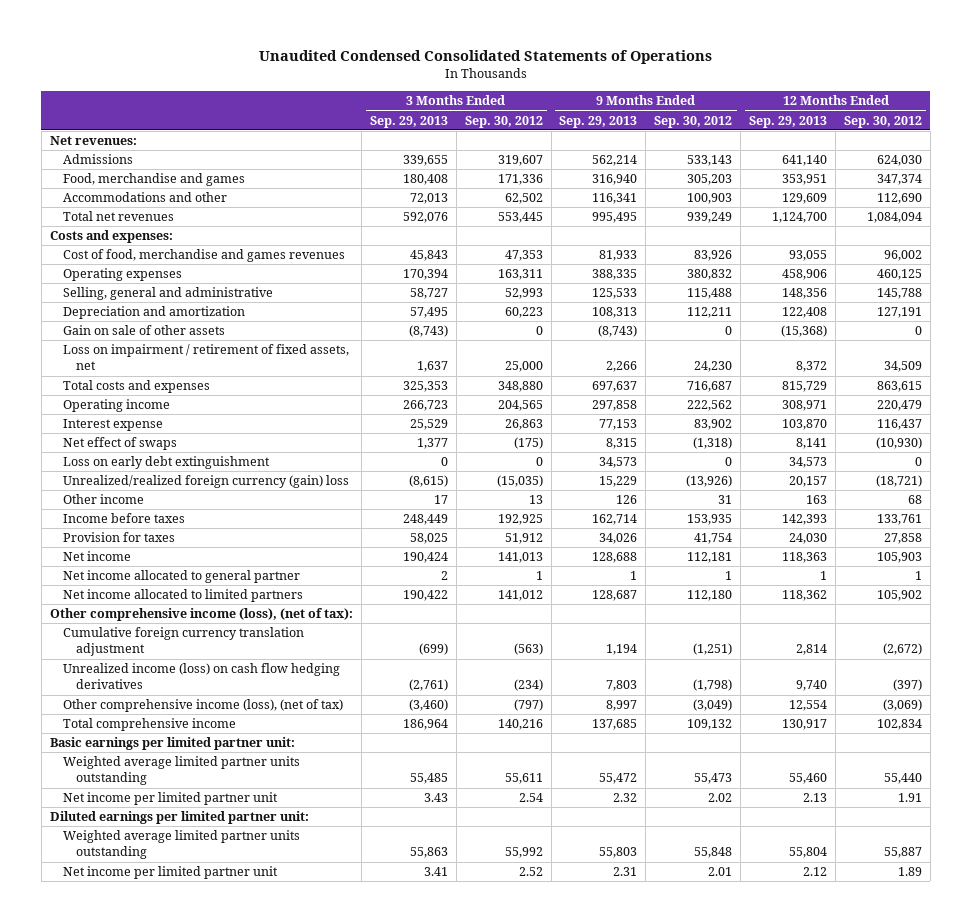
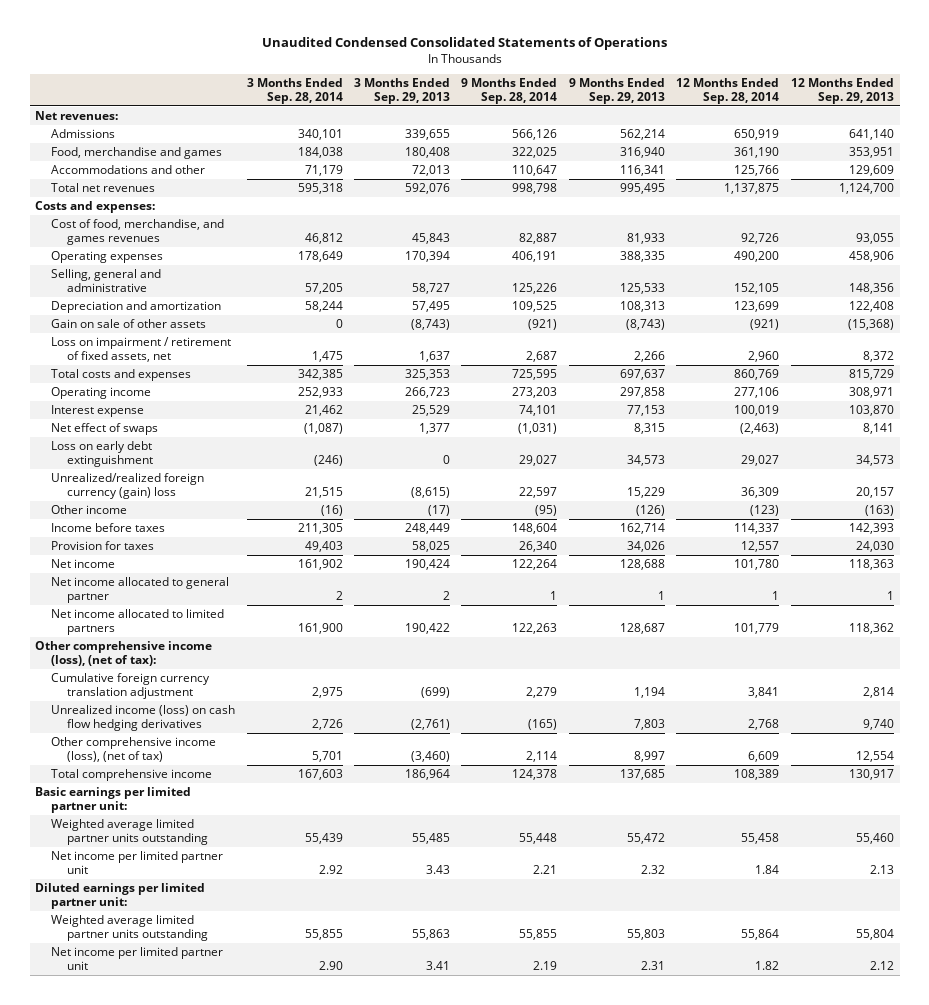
- | 3 Months Ended Sep. 29, 2013 | 3 Months Ended Sep. 30, 2012 | 9 Months Ended Sep. 29, 2013 | 9 Months Ended Sep. 30, 2012 | 12 Months Ended Sep. 29, 2013 | 12 Months Ended Sep. 30, 2012
+ | 3 Months Ended Sep. 28, 2014 | 3 Months Ended Sep. 29, 2013 | 9 Months Ended Sep. 28, 2014 | 9 Months Ended Sep. 29, 2013 | 12 Months Ended Sep. 28, 2014 | 12 Months Ended Sep. 29, 2013
- Cost of food, merchandise and games revenues | 45,843 | 47,353 | 81,933 | 83,926 | 93,055 | 96,002
+ Cost of food, merchandise, and games revenues | 46,812 | 45,843 | 82,887 | 81,933 | 92,726 | 93,055
- Other income | 17 | 13 | 126 | 31 | 163 | 68
+ Other income | (16) | (17) | (95) | (126) | (123) | (163)

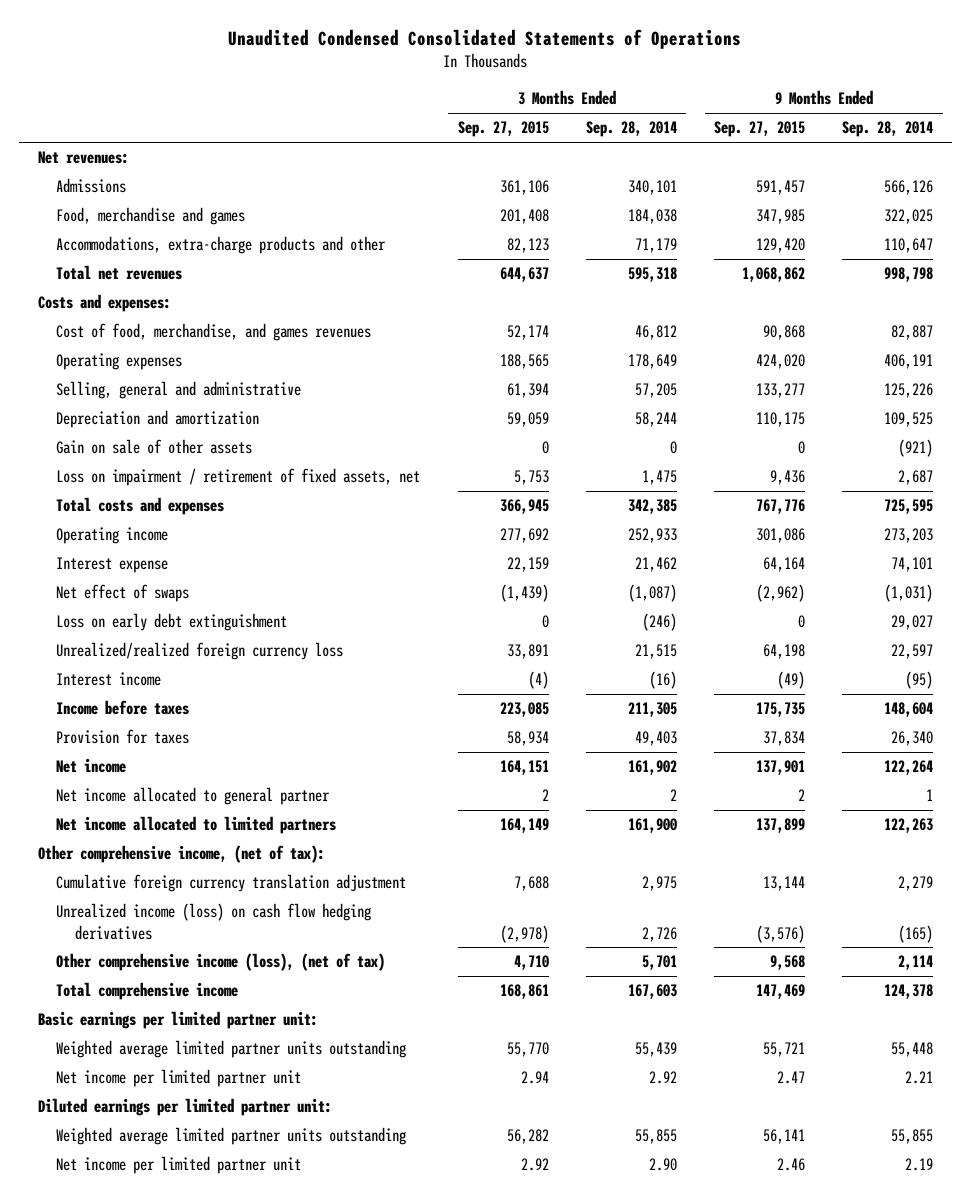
- | 3 Months Ended Sep. 28, 2014 | 3 Months Ended Sep. 29, 2013 | 9 Months Ended Sep. 28, 2014 | 9 Months Ended Sep. 29, 2013 | 12 Months Ended Sep. 28, 2014 | 12 Months Ended Sep. 29, 2013
+ | 3 Months Ended Sep. 27, 2015 | 3 Months Ended Sep. 28, 2014 | 9 Months Ended Sep. 27, 2015 | 9 Months Ended Sep. 28, 2014
- Accommodations and other | 71,179 | 72,013 | 110,647 | 116,341 | 125,766 | 129,609
+ Accommodations, extra-charge products and other | 82,123 | 71,179 | 129,420 | 110,647
- Unrealized/realized foreign currency (gain) loss | 21,515 | (8,615) | 22,597 | 15,229 | 36,309 | 20,157
- Other income | (16) | (17) | (95) | (126) | (123) | (163)
+ Unrealized/realized foreign currency loss | 33,891 | 21,515 | 64,198 | 22,597
+ Interest income | (4) | (16) | (49) | (95)
- Other comprehensive income (loss), (net of tax):
+ Other comprehensive income, (net of tax):

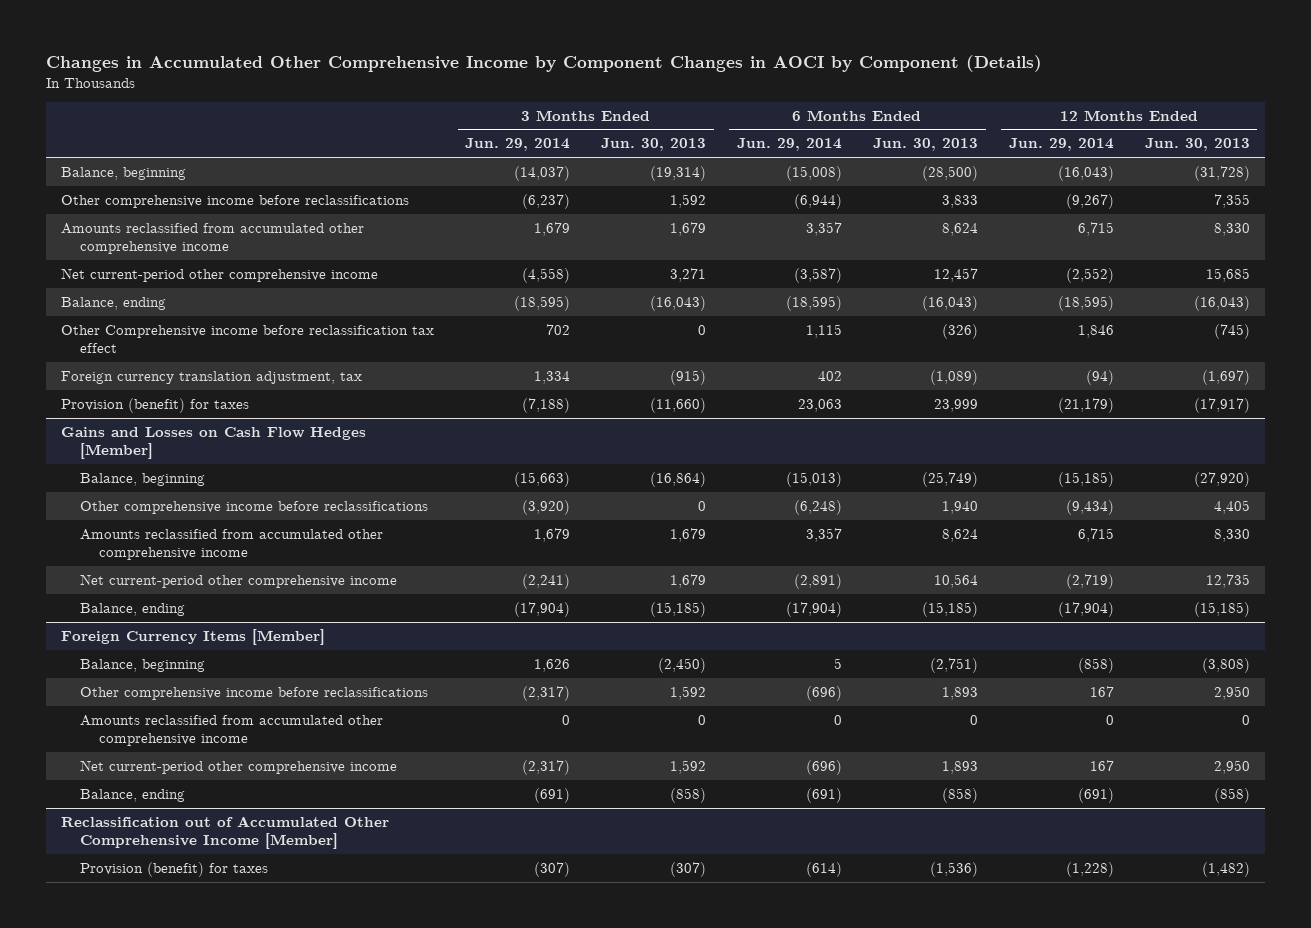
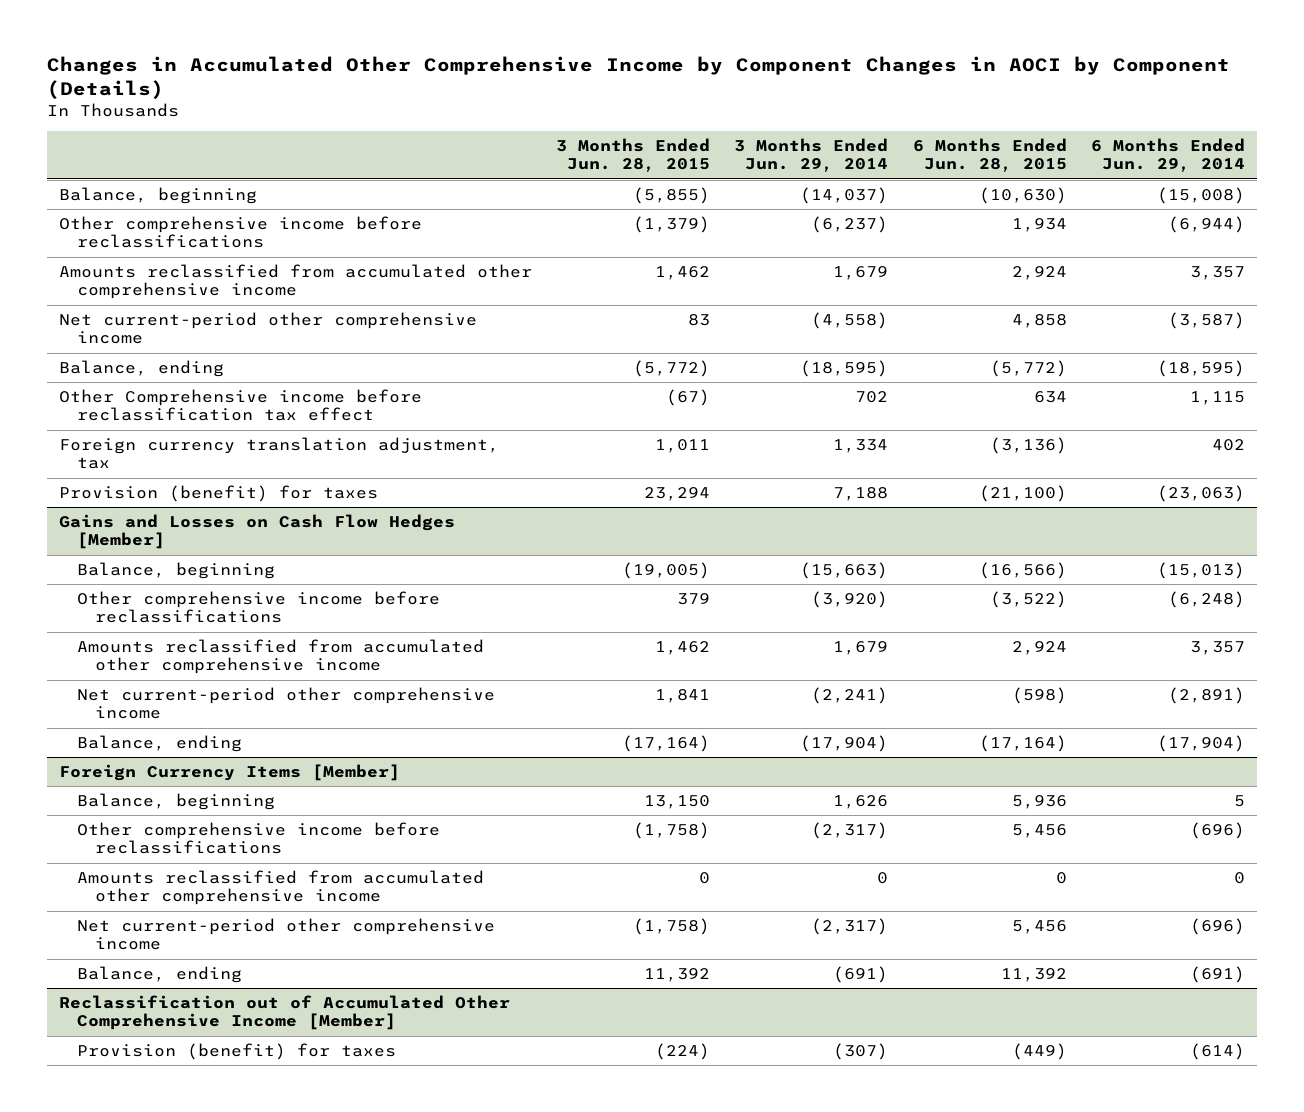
- | 3 Months Ended Jun. 29, 2014 | 3 Months Ended Jun. 30, 2013 | 6 Months Ended Jun. 29, 2014 | 6 Months Ended Jun. 30, 2013 | 12 Months Ended Jun. 29, 2014 | 12 Months Ended Jun. 30, 2013
+ | 3 Months Ended Jun. 28, 2015 | 3 Months Ended Jun. 29, 2014 | 6 Months Ended Jun. 28, 2015 | 6 Months Ended Jun. 29, 2014
- Provision (benefit) for taxes | (7,188) | (11,660) | 23,063 | 23,999 | (21,179) | (17,917)
+ Provision (benefit) for taxes | 23,294 | 7,188 | (21,100) | (23,063)

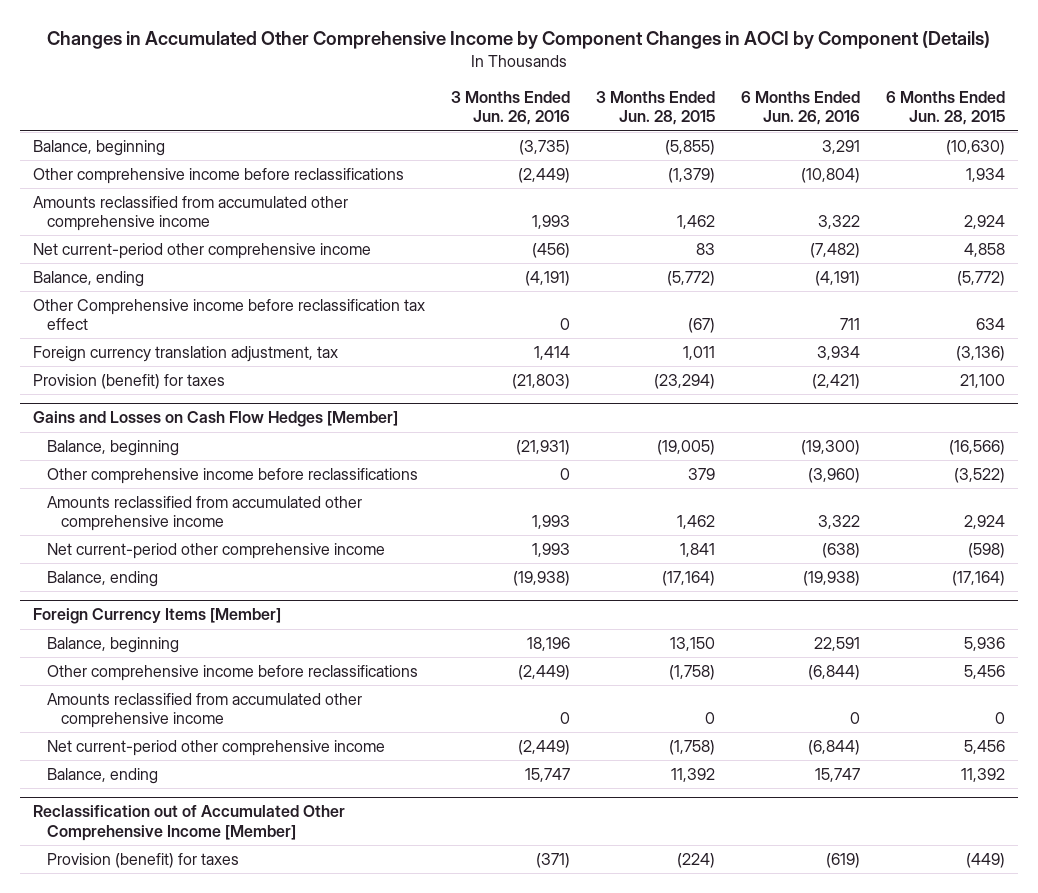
- | 3 Months Ended Jun. 28, 2015 | 3 Months Ended Jun. 29, 2014 | 6 Months Ended Jun. 28, 2015 | 6 Months Ended Jun. 29, 2014
+ | 3 Months Ended Jun. 26, 2016 | 3 Months Ended Jun. 28, 2015 | 6 Months Ended Jun. 26, 2016 | 6 Months Ended Jun. 28, 2015
- Provision (benefit) for taxes | 23,294 | 7,188 | (21,100) | (23,063)
+ Provision (benefit) for taxes | (21,803) | (23,294) | (2,421) | 21,100

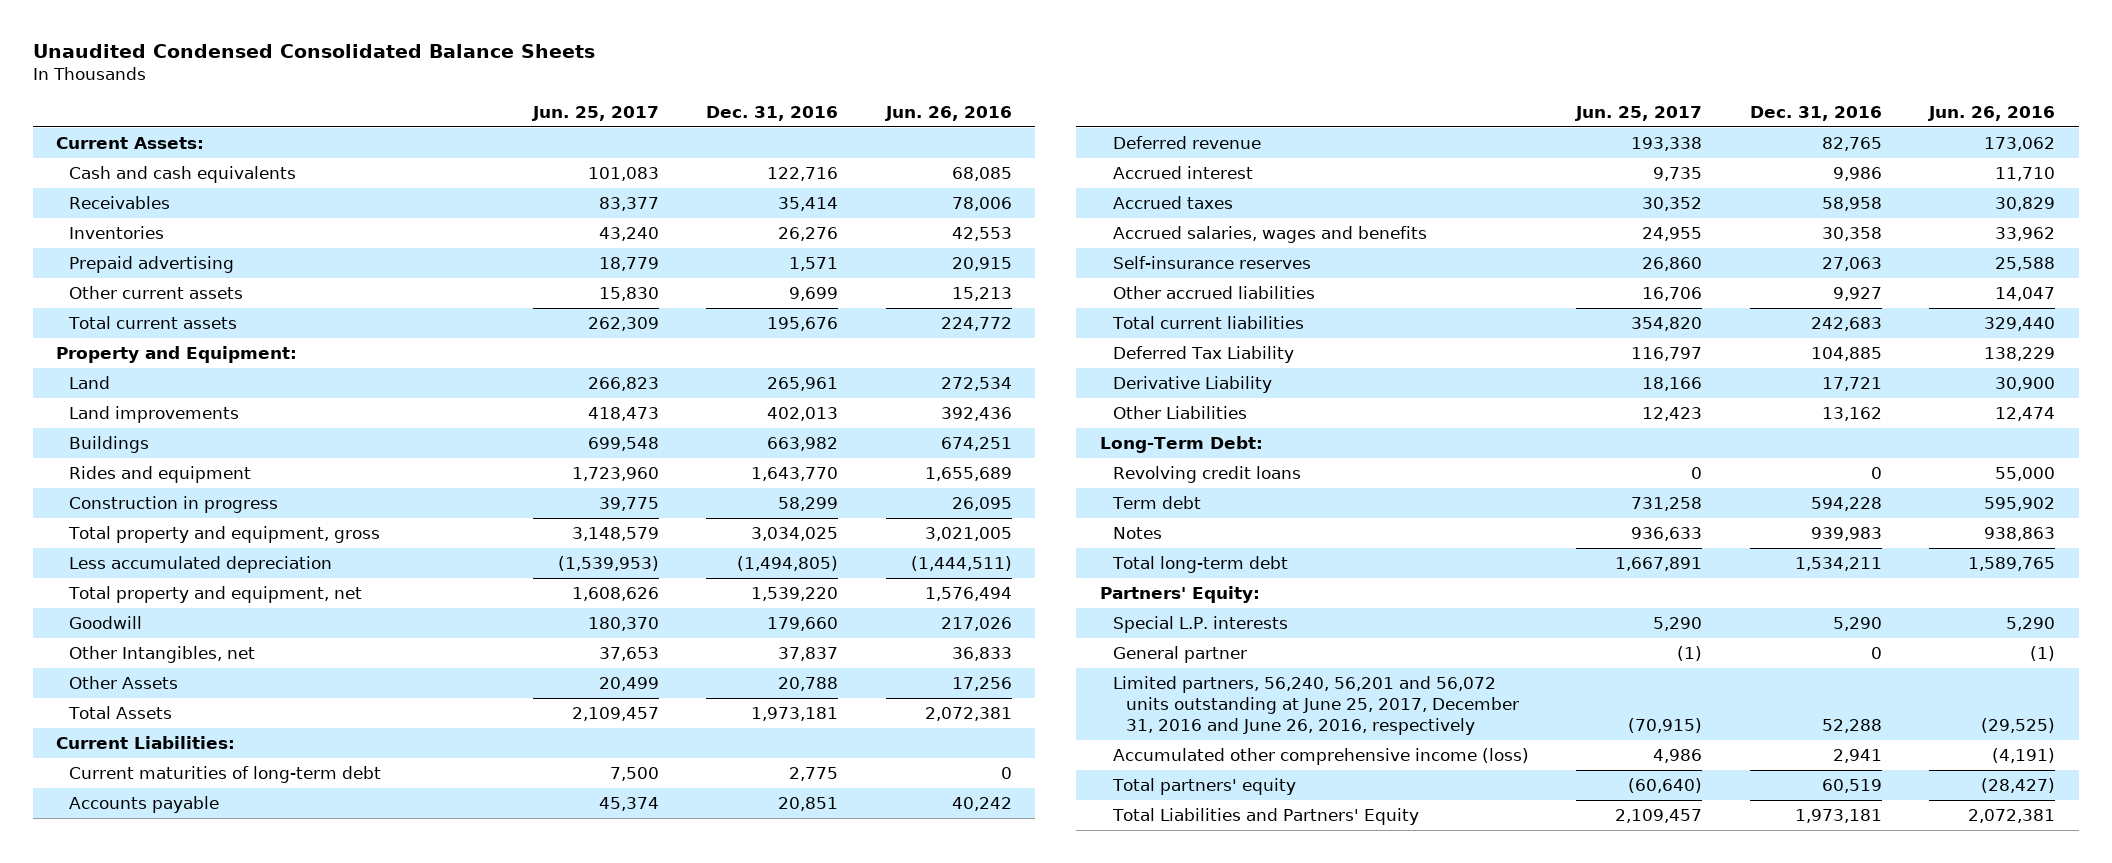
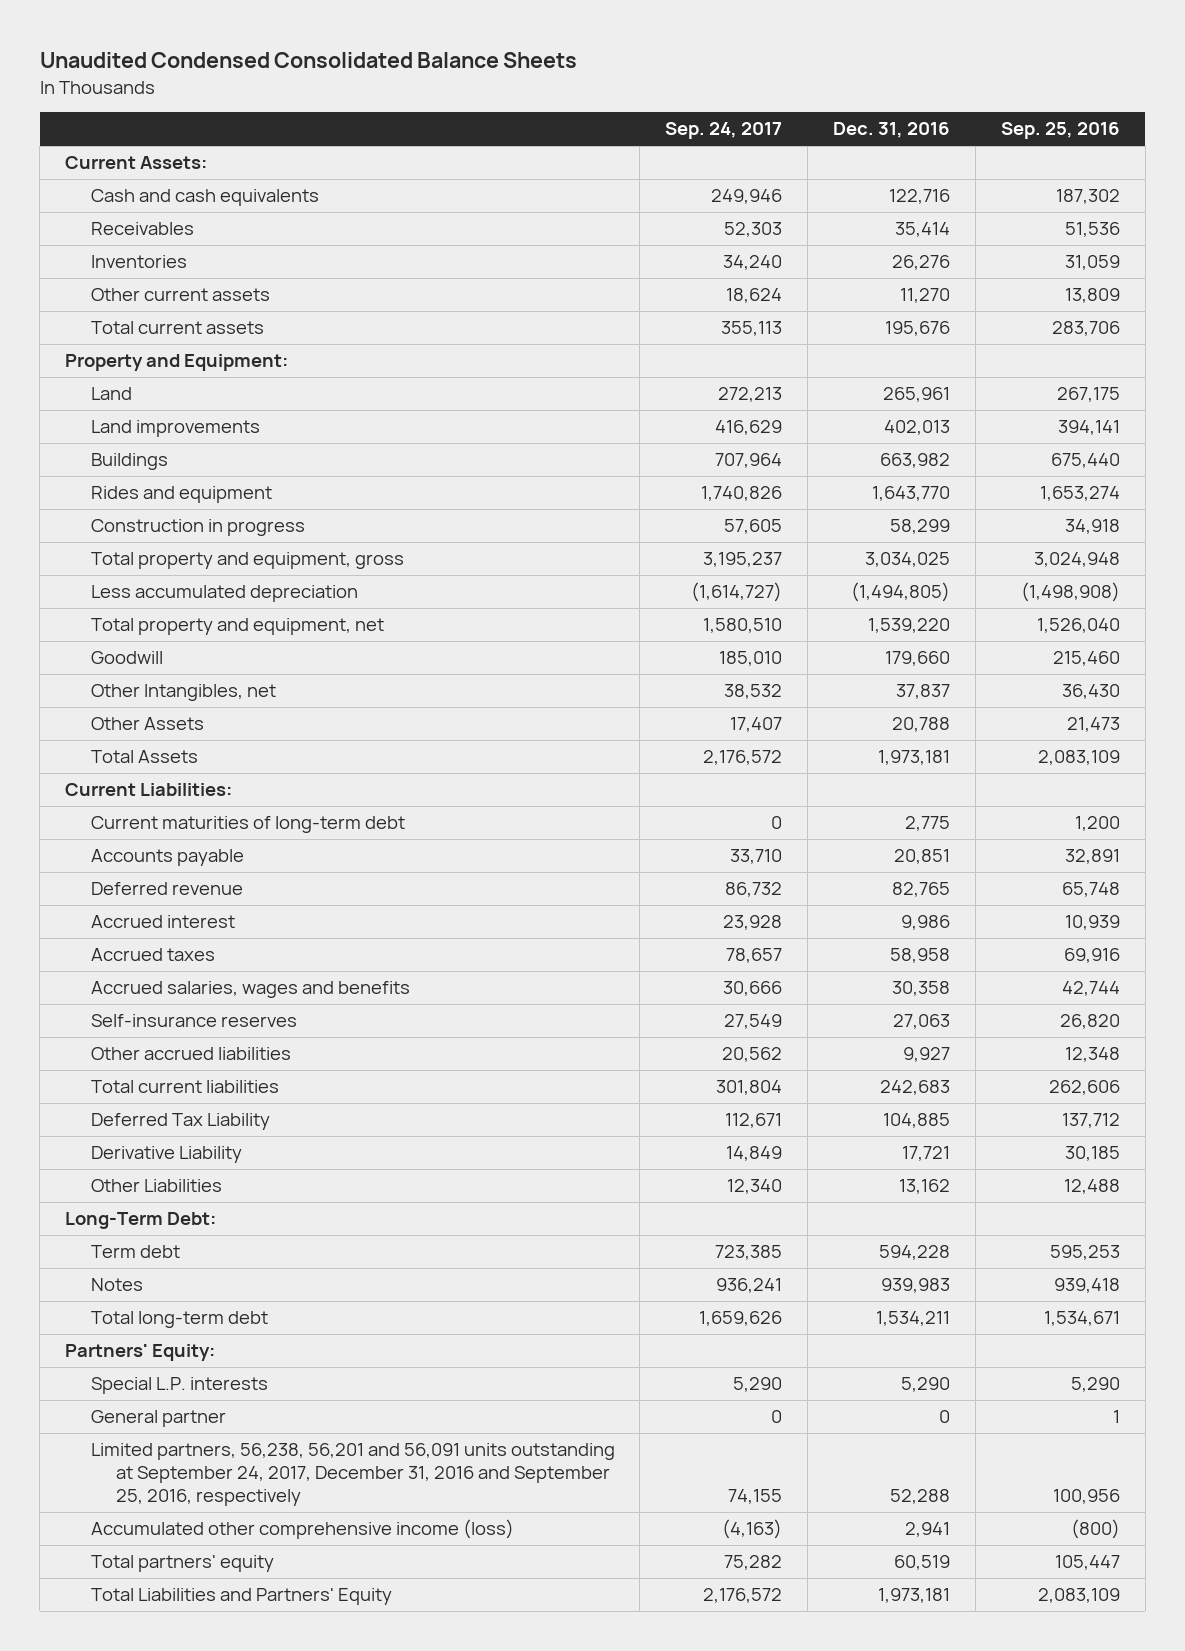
- | Jun. 25, 2017 | Dec. 31, 2016 | Jun. 26, 2016
+ | Sep. 24, 2017 | Dec. 31, 2016 | Sep. 25, 2016
- Prepaid advertising | 18,779 | 1,571 | 20,915
- Other current assets | 15,830 | 9,699 | 15,213
+ Other current assets | 18,624 | 11,270 | 13,809
- Revolving credit loans | 0 | 0 | 55,000
- Limited partners, 56,240, 56,201 and 56,072 units outstanding at June 25, 2017, December 31, 2016 and June 26, 2016, respectively | (70,915) | 52,288 | (29,525)
+ Limited partners, 56,238, 56,201 and 56,091 units outstanding at September 24, 2017, December 31, 2016 and September 25, 2016, respectively | 74,155 | 52,288 | 100,956

